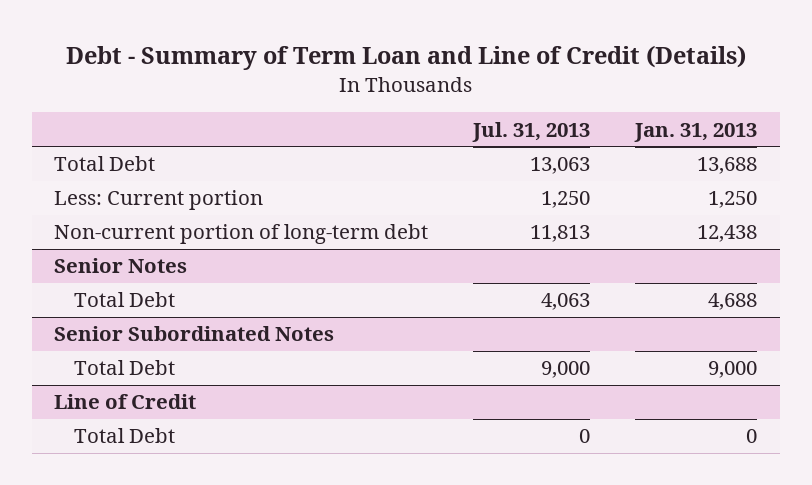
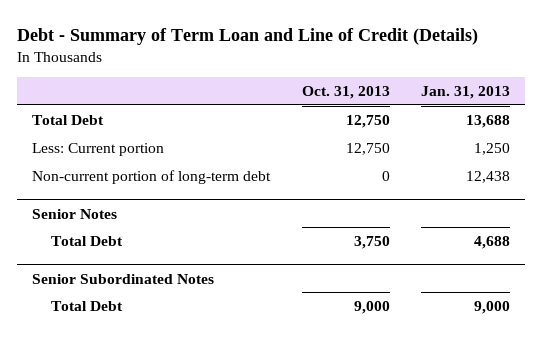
- | Jul. 31, 2013 | Jan. 31, 2013
+ | Oct. 31, 2013 | Jan. 31, 2013
- Line of Credit
- Total Debt | 0 | 0

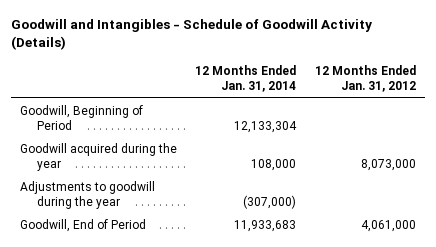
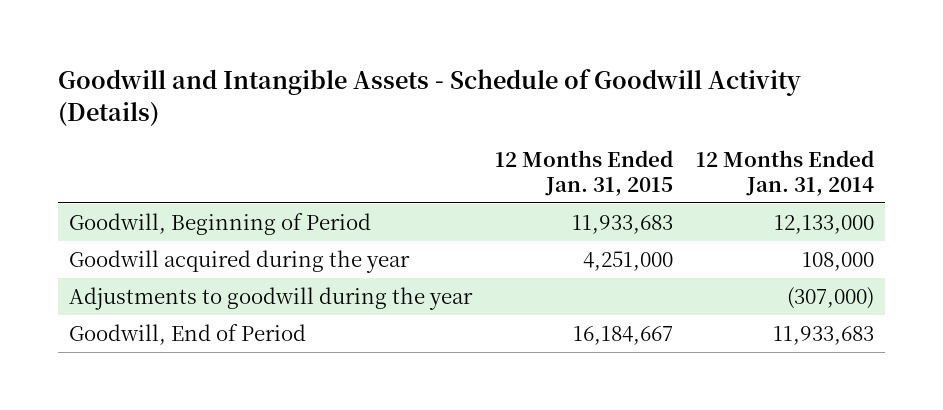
- Goodwill and Intangibles - Schedule of Goodwill Activity (Details)
+ Goodwill and Intangible Assets - Schedule of Goodwill Activity (Details)
- | 12 Months Ended Jan. 31, 2014 | 12 Months Ended Jan. 31, 2012
+ | 12 Months Ended Jan. 31, 2015 | 12 Months Ended Jan. 31, 2014
- Goodwill, Beginning of Period | 12,133,304 |
+ Goodwill, Beginning of Period | 11,933,683 | 12,133,000

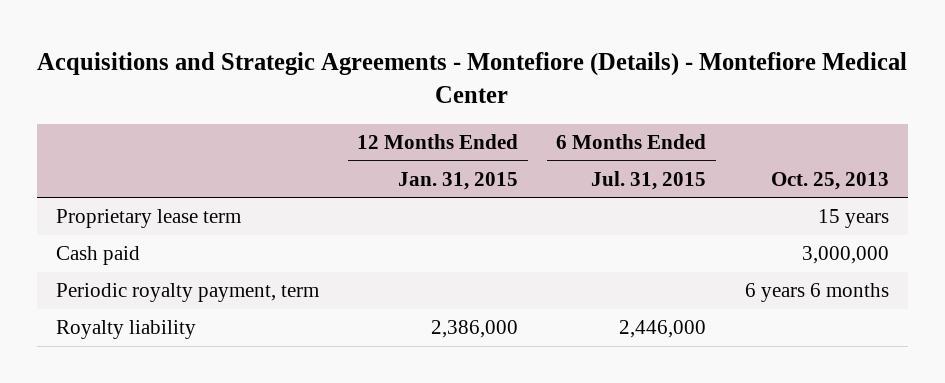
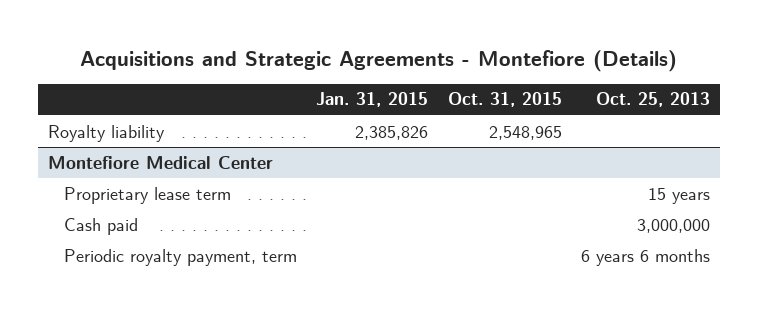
- Acquisitions and Strategic Agreements - Montefiore (Details) - Montefiore Medical Center
+ Acquisitions and Strategic Agreements - Montefiore (Details)
- | 12 Months Ended Jan. 31, 2015 | 6 Months Ended Jul. 31, 2015 | Oct. 25, 2013
+ | Jan. 31, 2015 | Oct. 31, 2015 | Oct. 25, 2013
moved up: Royalty liability | 2,385,826 | 2,548,965 |
+ Montefiore Medical Center

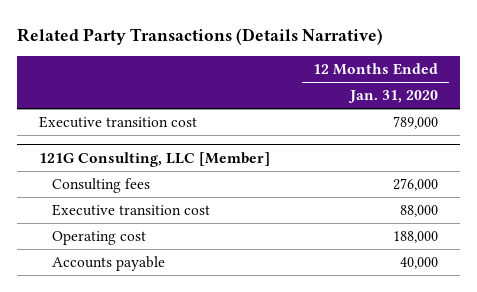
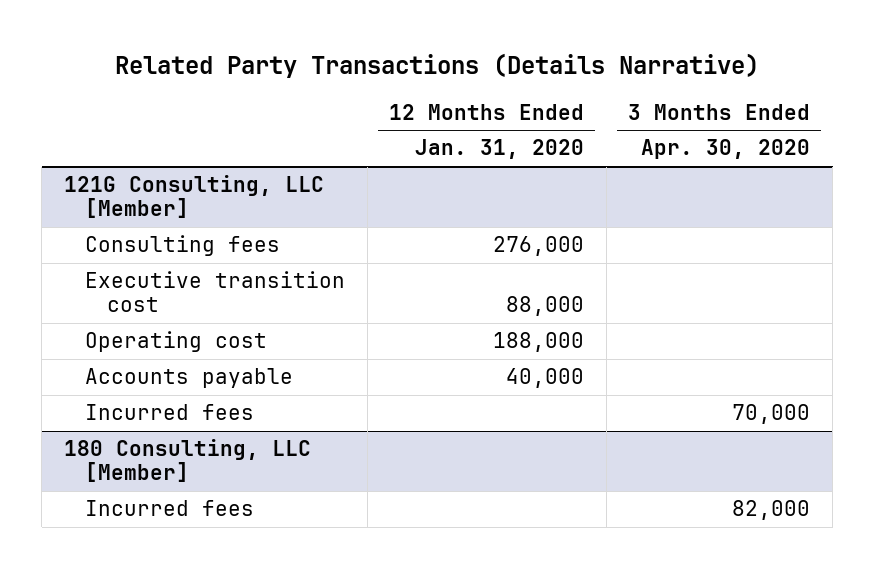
- | 12 Months Ended Jan. 31, 2020
+ | 12 Months Ended Jan. 31, 2020 | 3 Months Ended Apr. 30, 2020
- Executive transition cost | 789,000
@ 121G Consulting, LLC [Member]
+ Incurred fees | | 70,000
+ 180 Consulting, LLC [Member]
+ Incurred fees | | 82,000

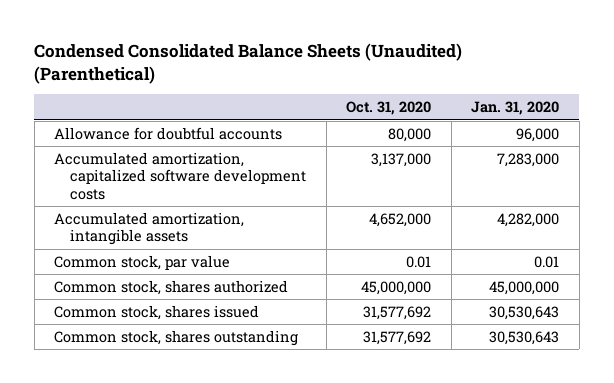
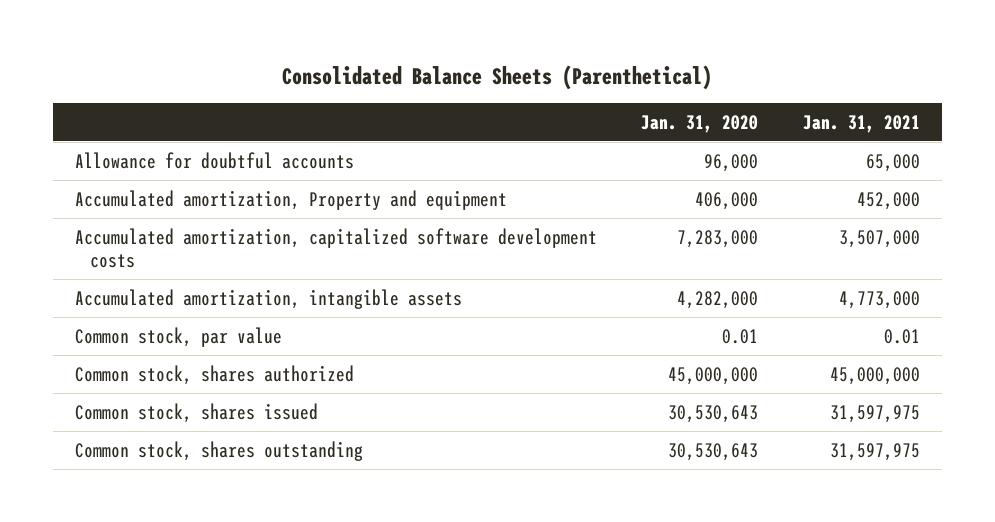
- Condensed Consolidated Balance Sheets (Unaudited) (Parenthetical)
+ Consolidated Balance Sheets (Parenthetical)
- | Oct. 31, 2020 | Jan. 31, 2020
+ | Jan. 31, 2020 | Jan. 31, 2021
+ Accumulated amortization, Property and equipment | 406,000 | 452,000

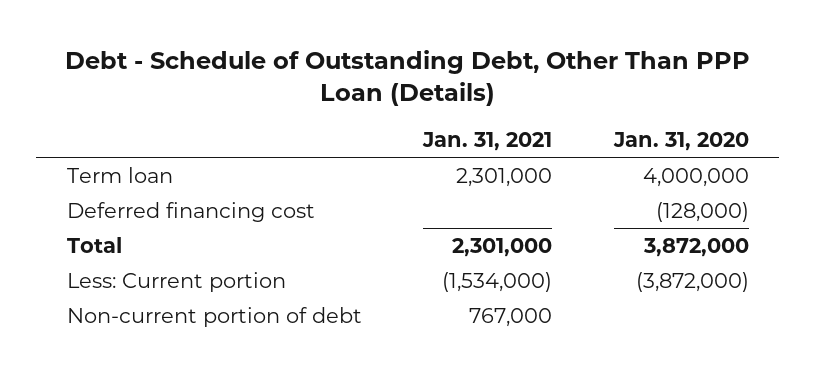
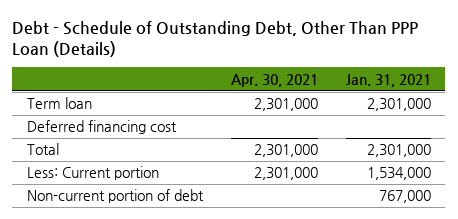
- | Jan. 31, 2021 | Jan. 31, 2020
+ | Apr. 30, 2021 | Jan. 31, 2021
- Less: Current portion | (1,534,000) | (3,872,000)
+ Less: Current portion | 2,301,000 | 1,534,000

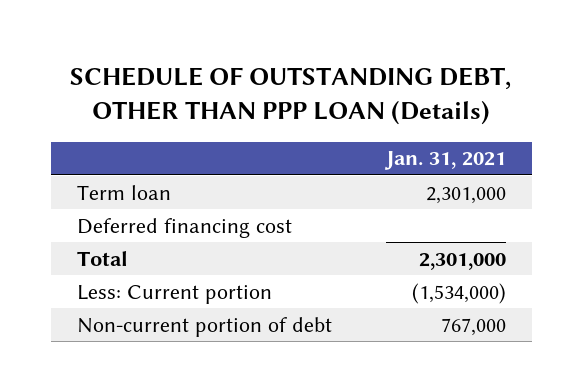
- Debt - Schedule of Outstanding Debt, Other Than PPP Loan (Details)
+ SCHEDULE OF OUTSTANDING DEBT, OTHER THAN PPP LOAN (Details)
- | Apr. 30, 2021 | Jan. 31, 2021
+ | Jan. 31, 2021
- Less: Current portion | 2,301,000 | 1,534,000
+ Less: Current portion | (1,534,000)

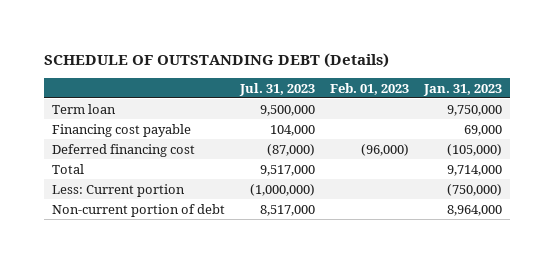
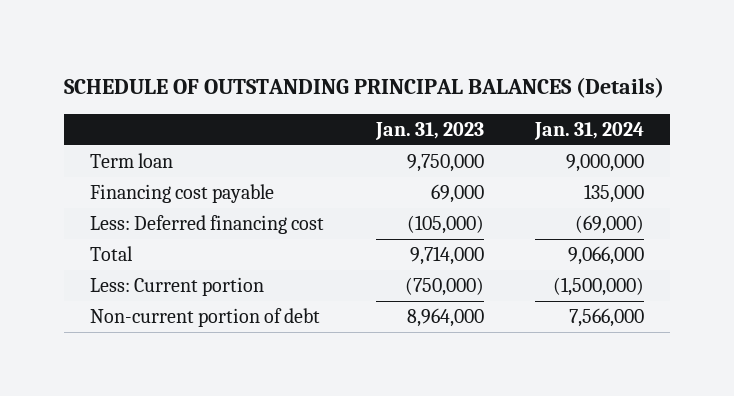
- SCHEDULE OF OUTSTANDING DEBT (Details)
+ SCHEDULE OF OUTSTANDING PRINCIPAL BALANCES (Details)
- | Jul. 31, 2023 | Feb. 01, 2023 | Jan. 31, 2023
+ | Jan. 31, 2023 | Jan. 31, 2024
- Deferred financing cost | (87,000) | (96,000) | (105,000)
+ Less: Deferred financing cost | (105,000) | (69,000)

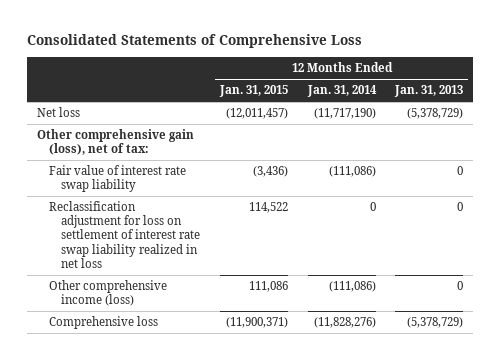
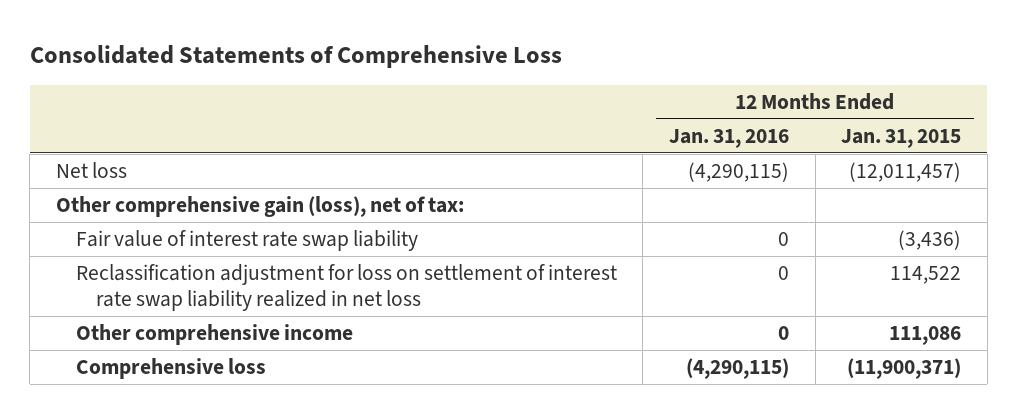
- | 12 Months Ended Jan. 31, 2015 | 12 Months Ended Jan. 31, 2014 | 12 Months Ended Jan. 31, 2013
+ | 12 Months Ended Jan. 31, 2016 | 12 Months Ended Jan. 31, 2015
- Other comprehensive income (loss) | 111,086 | (111,086) | 0
+ Other comprehensive income | 0 | 111,086

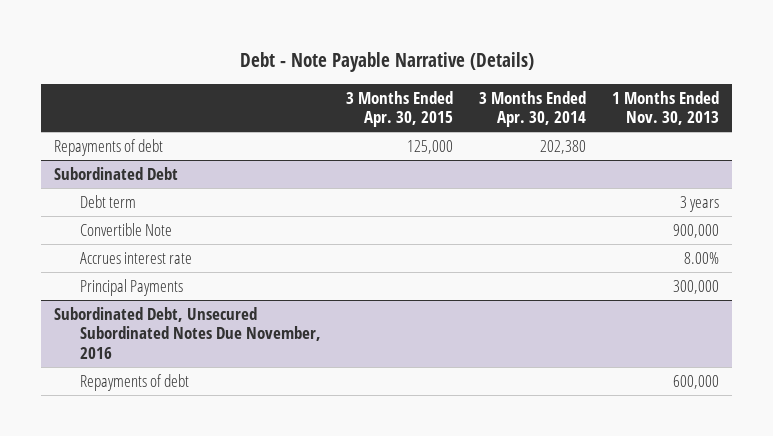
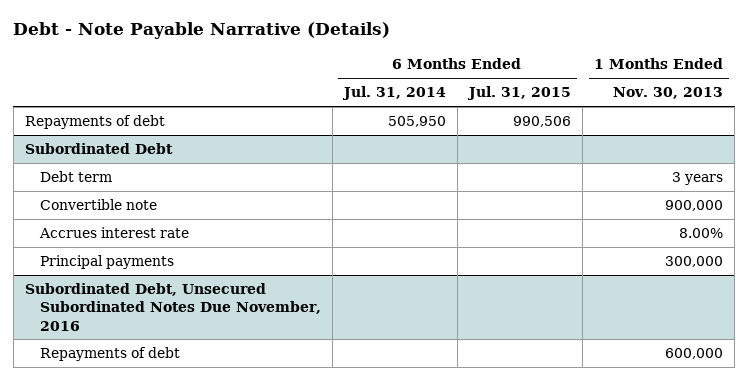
- | 3 Months Ended Apr. 30, 2015 | 3 Months Ended Apr. 30, 2014 | 1 Months Ended Nov. 30, 2013
+ | 6 Months Ended Jul. 31, 2014 | 6 Months Ended Jul. 31, 2015 | 1 Months Ended Nov. 30, 2013
@ Subordinated Debt
- Convertible Note | | | 900,000
+ Convertible note | | | 900,000
- Principal Payments | | | 300,000
+ Principal payments | | | 300,000

